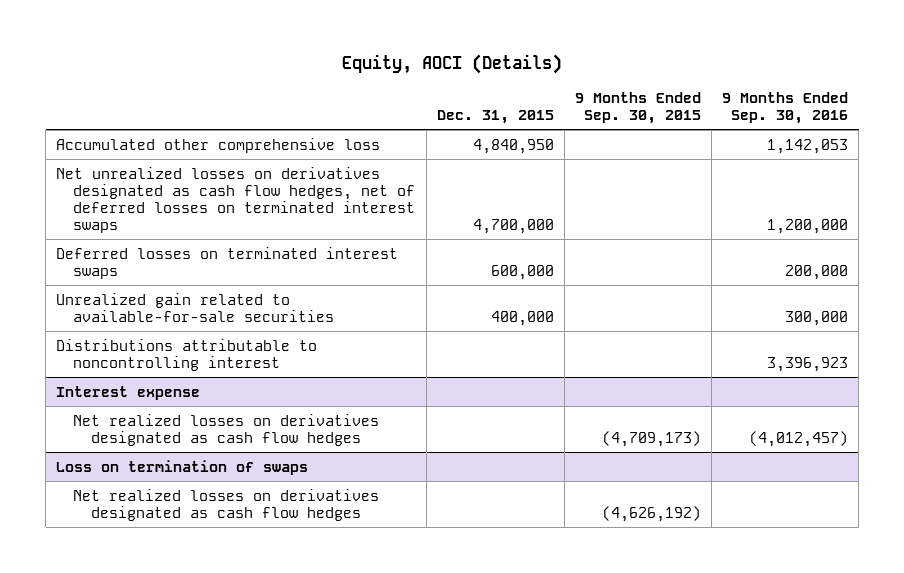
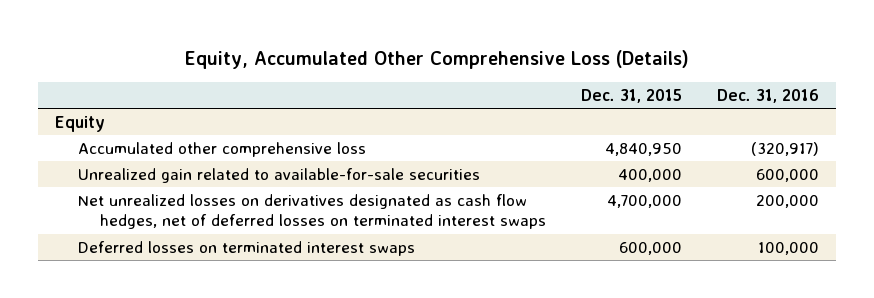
- Equity, AOCI (Details)
+ Equity, Accumulated Other Comprehensive Loss (Details)
- | Dec. 31, 2015 | 9 Months Ended Sep. 30, 2015 | 9 Months Ended Sep. 30, 2016
+ | Dec. 31, 2015 | Dec. 31, 2016
+ Equity
moved up: Unrealized gain related to available-for-sale securities | 400,000 | 600,000
- Distributions attributable to noncontrolling interest | | | 3,396,923
- Interest expense
- Net realized losses on derivatives designated as cash flow hedges | | (4,709,173) | (4,012,457)
- Loss on termination of swaps
- Net realized losses on derivatives designated as cash flow hedges | | (4,626,192) |

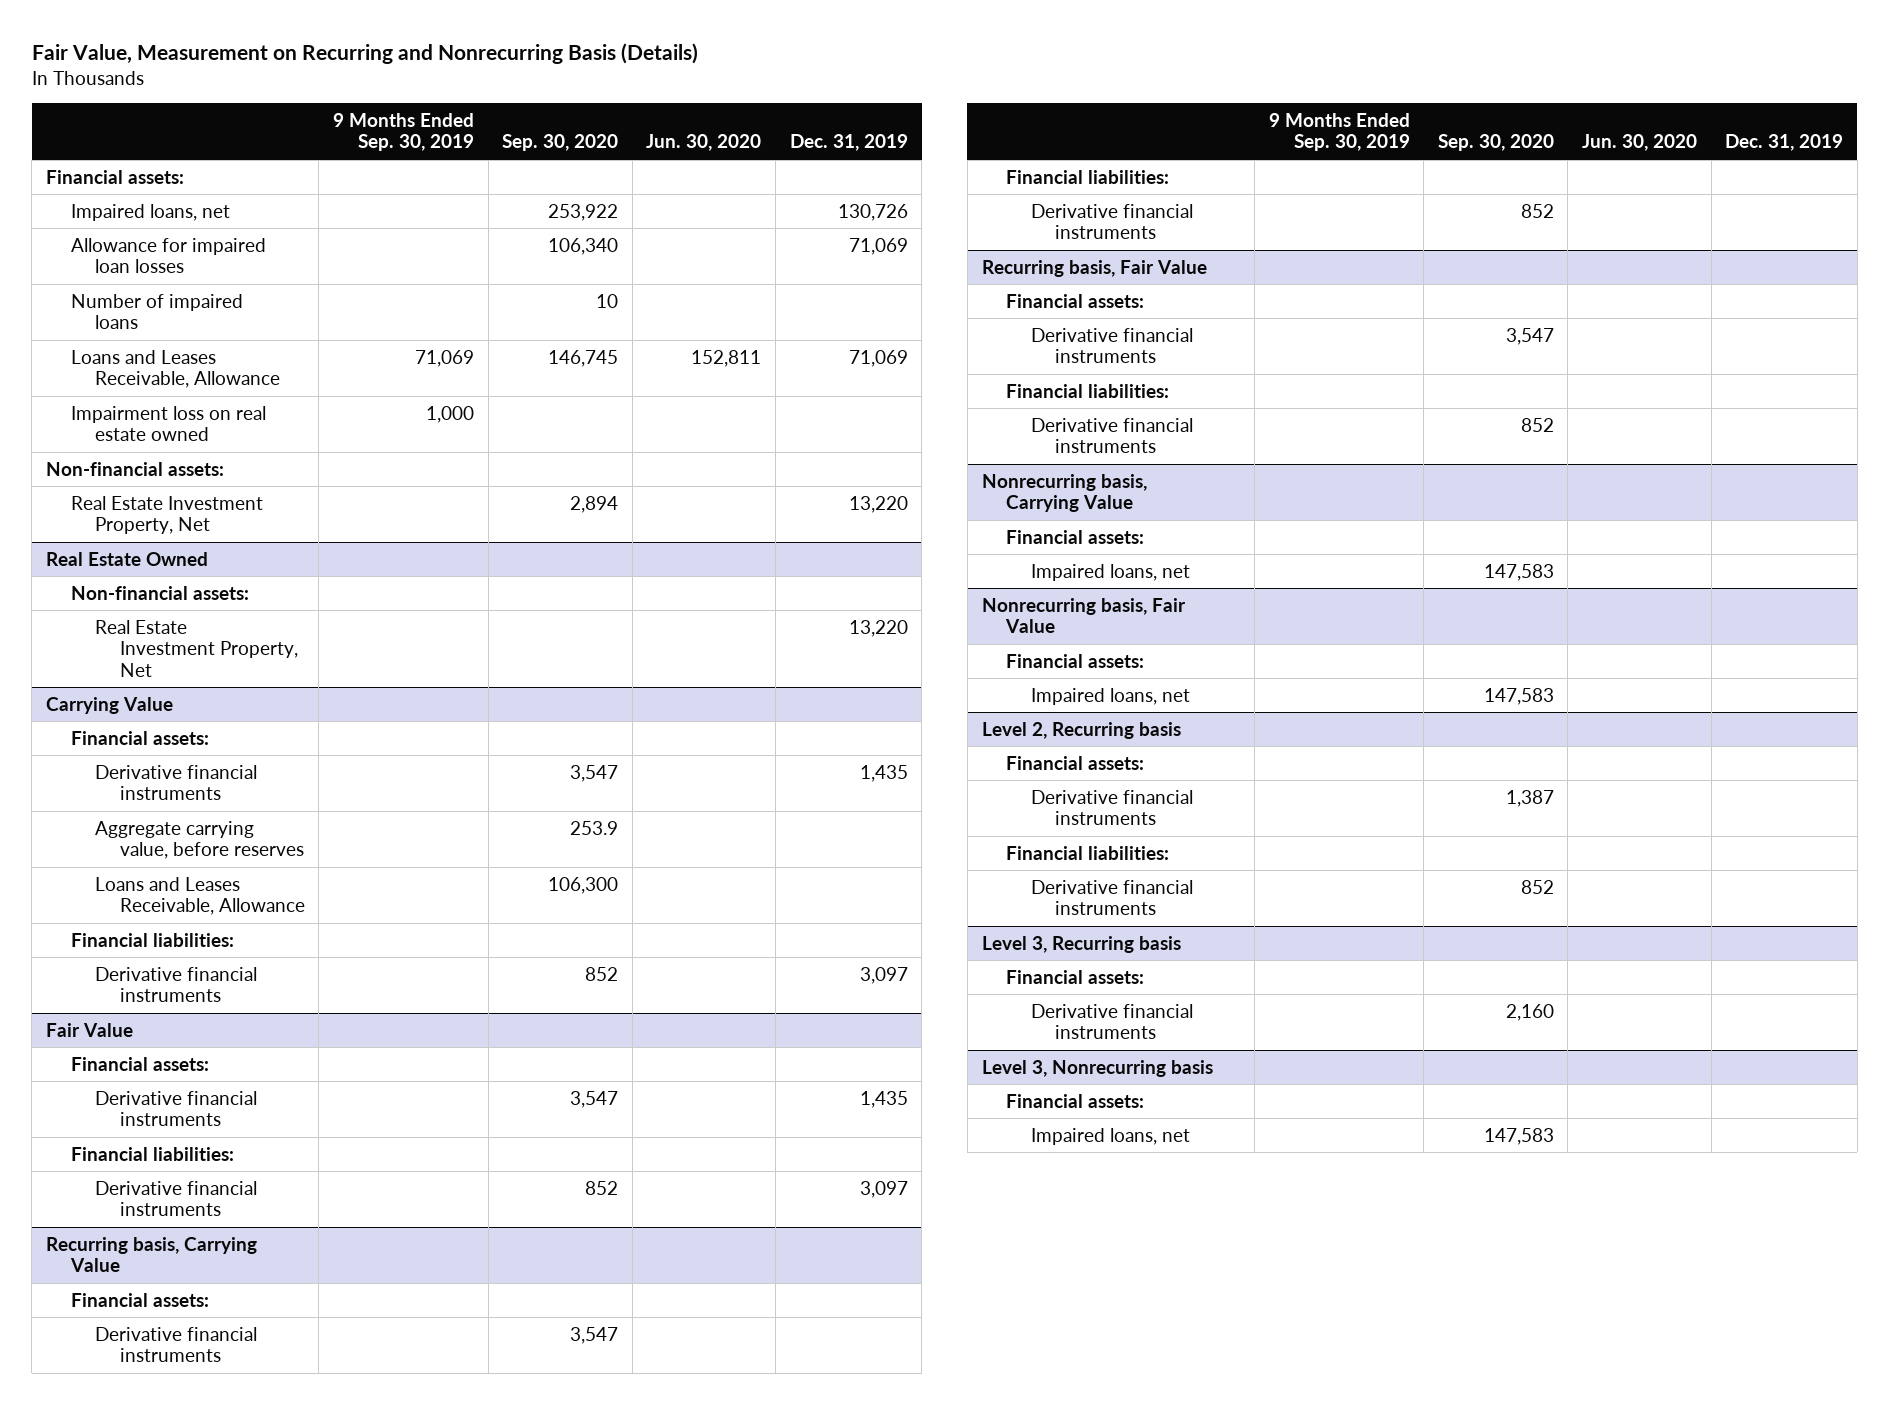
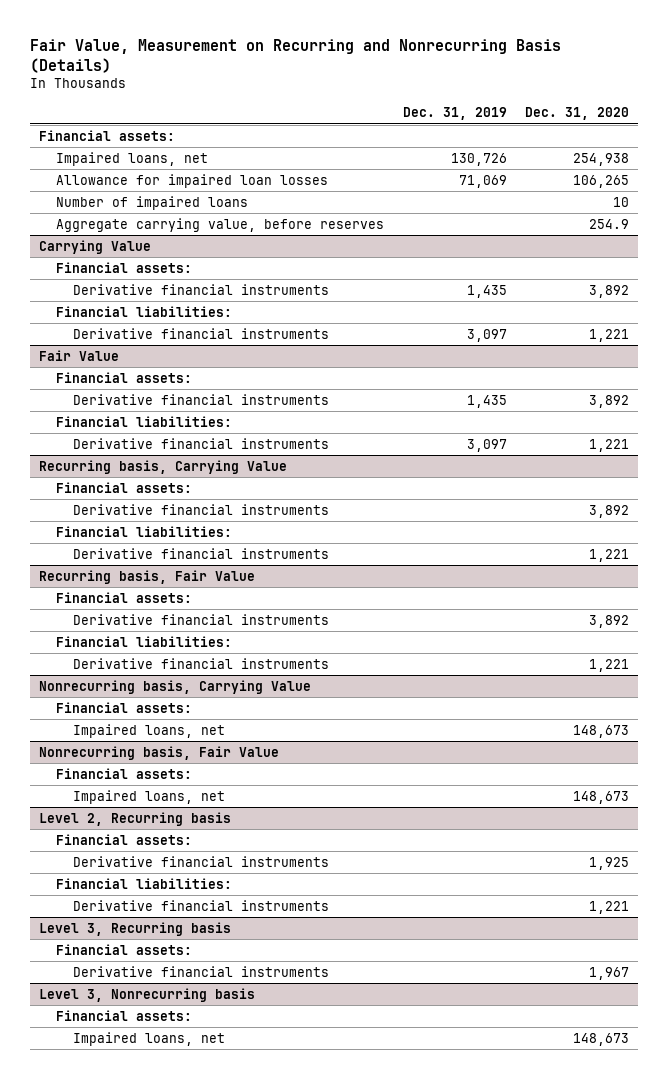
- | 9 Months Ended Sep. 30, 2019 | Sep. 30, 2020 | Jun. 30, 2020 | Dec. 31, 2019
+ | Dec. 31, 2019 | Dec. 31, 2020
- Loans and Leases Receivable, Allowance | 71,069 | 146,745 | 152,811 | 71,069
- Impairment loss on real estate owned | 1,000 | | |
- Non-financial assets:
- Real Estate Investment Property, Net | | 2,894 | | 13,220
- Real Estate Owned
- Non-financial assets:
- Real Estate Investment Property, Net | | | | 13,220
+ Aggregate carrying value, before reserves | | 254.9
@ Carrying Value
- Aggregate carrying value, before reserves | | 253.9 | |
- Loans and Leases Receivable, Allowance | | 106,300 | |

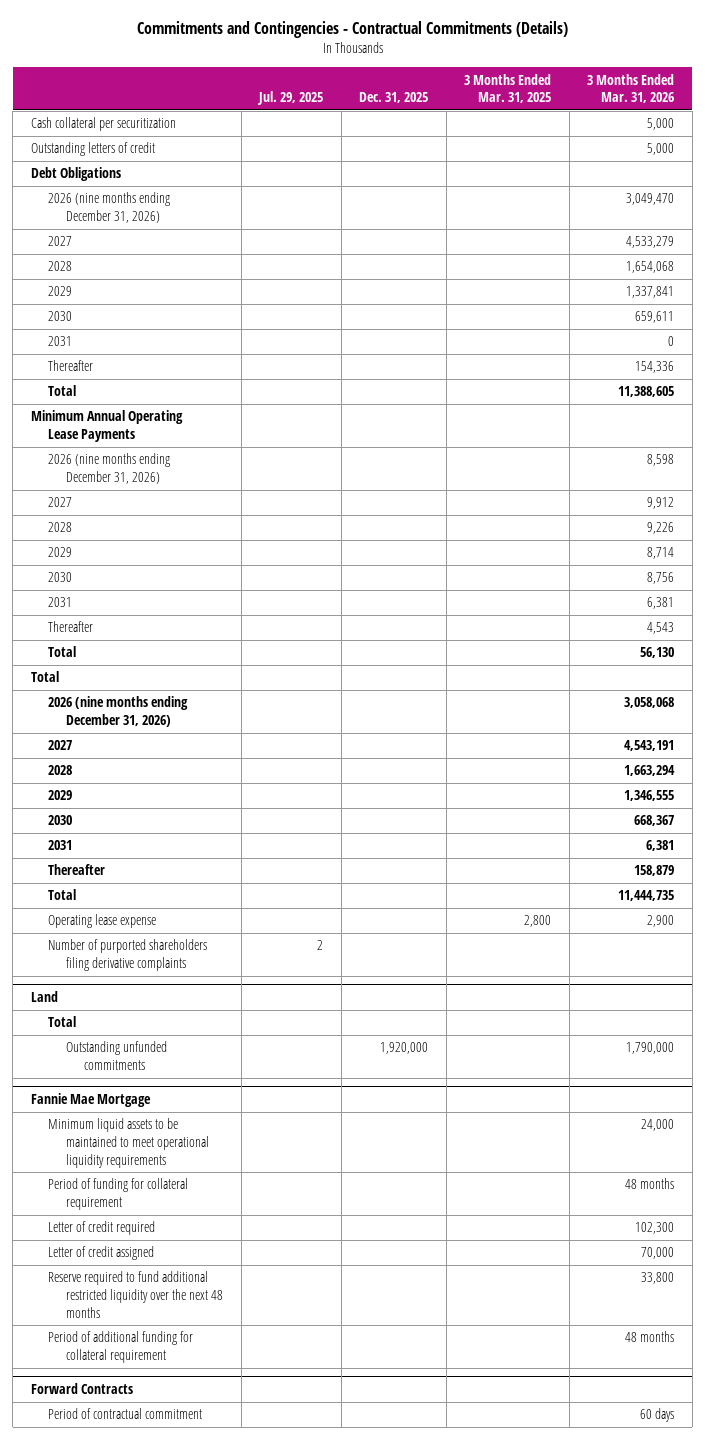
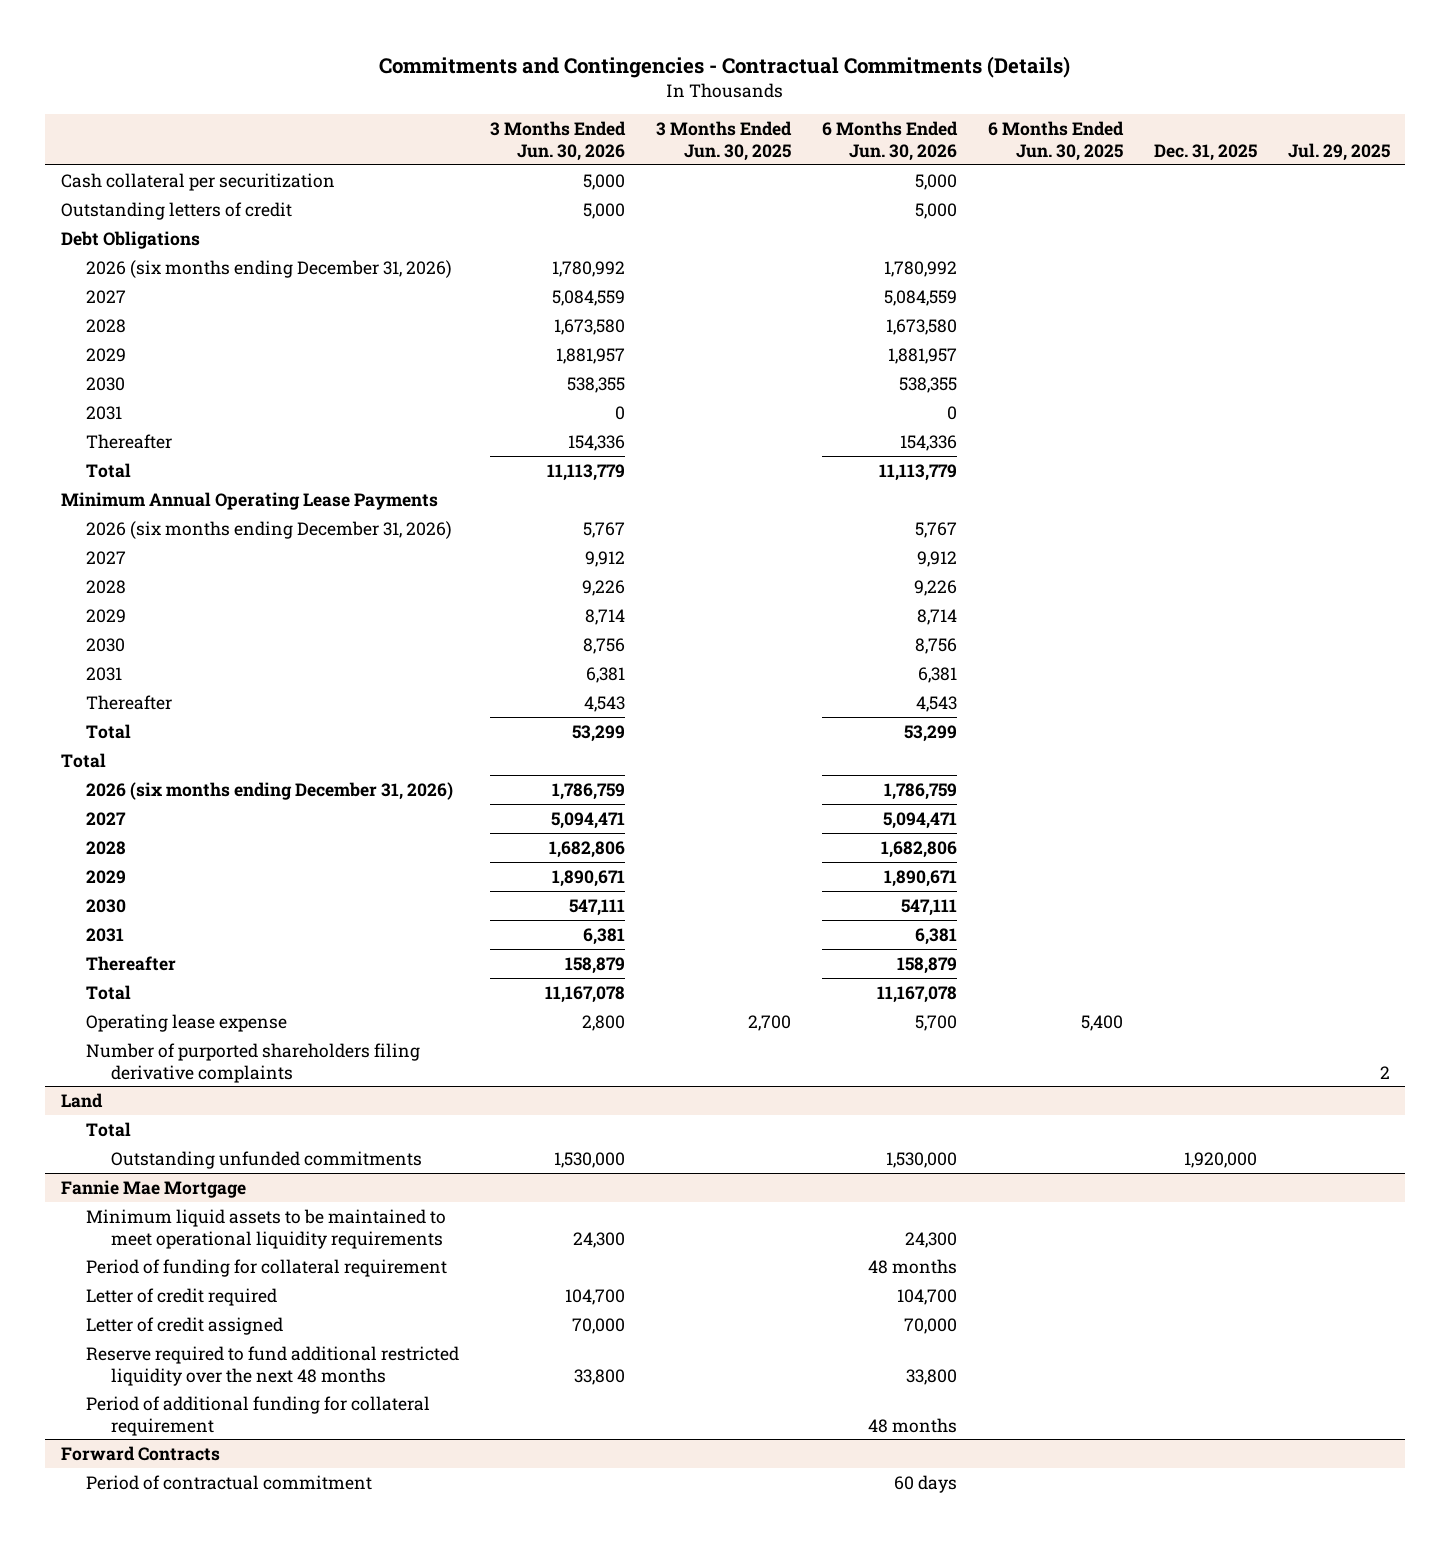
- | Jul. 29, 2025 | Dec. 31, 2025 | 3 Months Ended Mar. 31, 2025 | 3 Months Ended Mar. 31, 2026
+ | 3 Months Ended Jun. 30, 2026 | 3 Months Ended Jun. 30, 2025 | 6 Months Ended Jun. 30, 2026 | 6 Months Ended Jun. 30, 2025 | Dec. 31, 2025 | Jul. 29, 2025
- 2026 (nine months ending December 31, 2026) | | | | 3,049,470
+ 2026 (six months ending December 31, 2026) | 1,780,992 | | 1,780,992 | | |
- 2026 (nine months ending December 31, 2026) | | | | 8,598
+ 2026 (six months ending December 31, 2026) | 5,767 | | 5,767 | | |
- 2026 (nine months ending December 31, 2026) | | | | 3,058,068
+ 2026 (six months ending December 31, 2026) | 1,786,759 | | 1,786,759 | | |

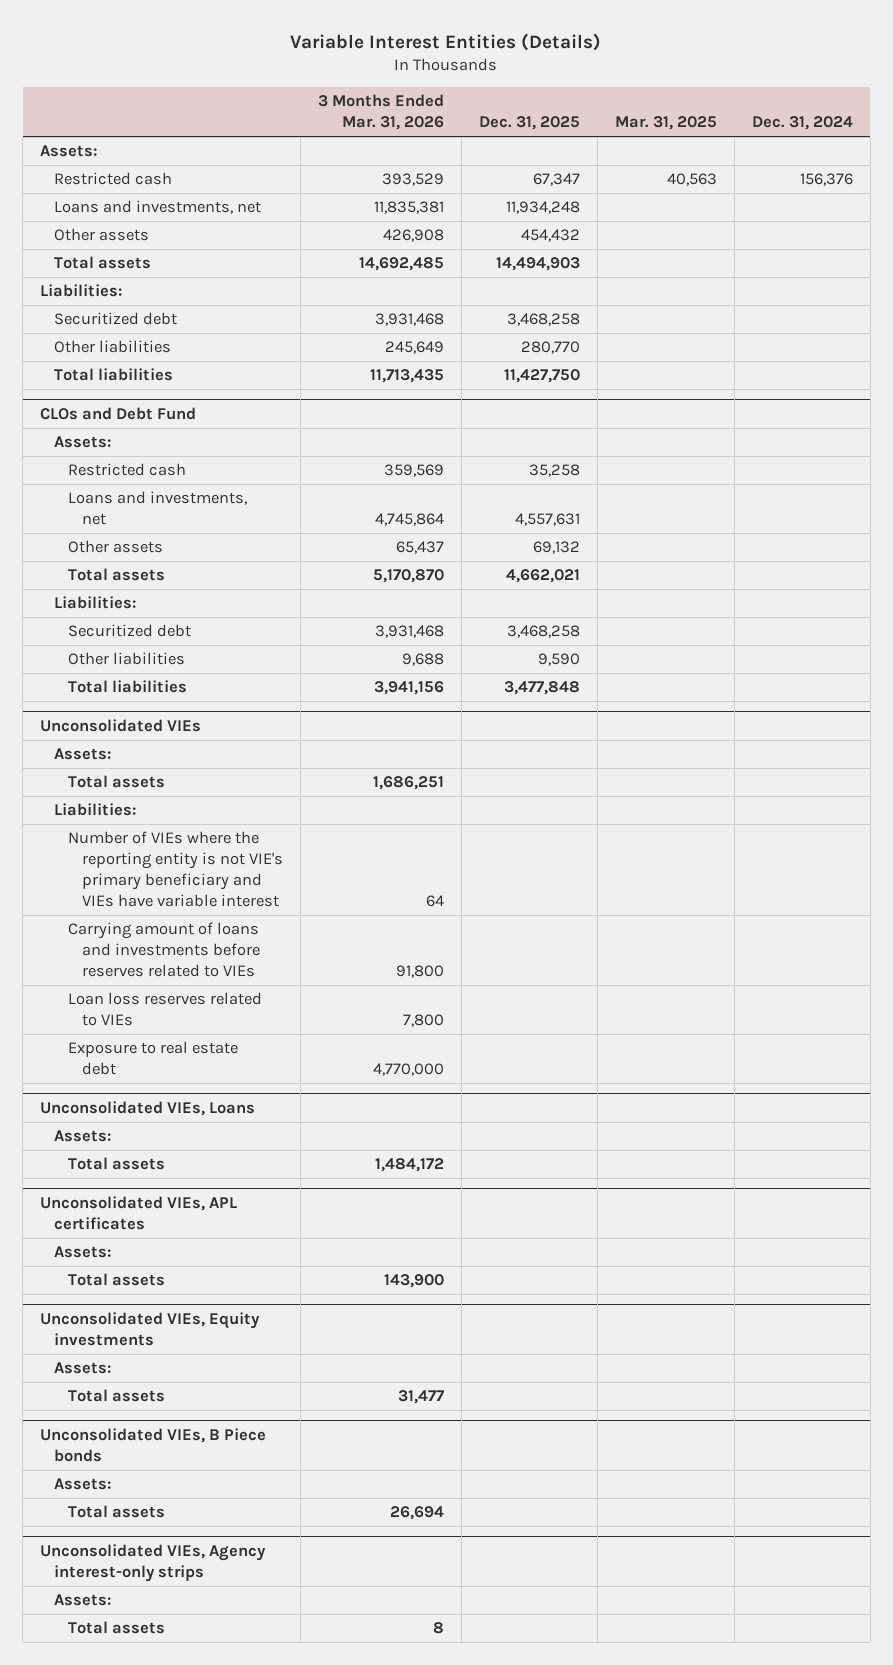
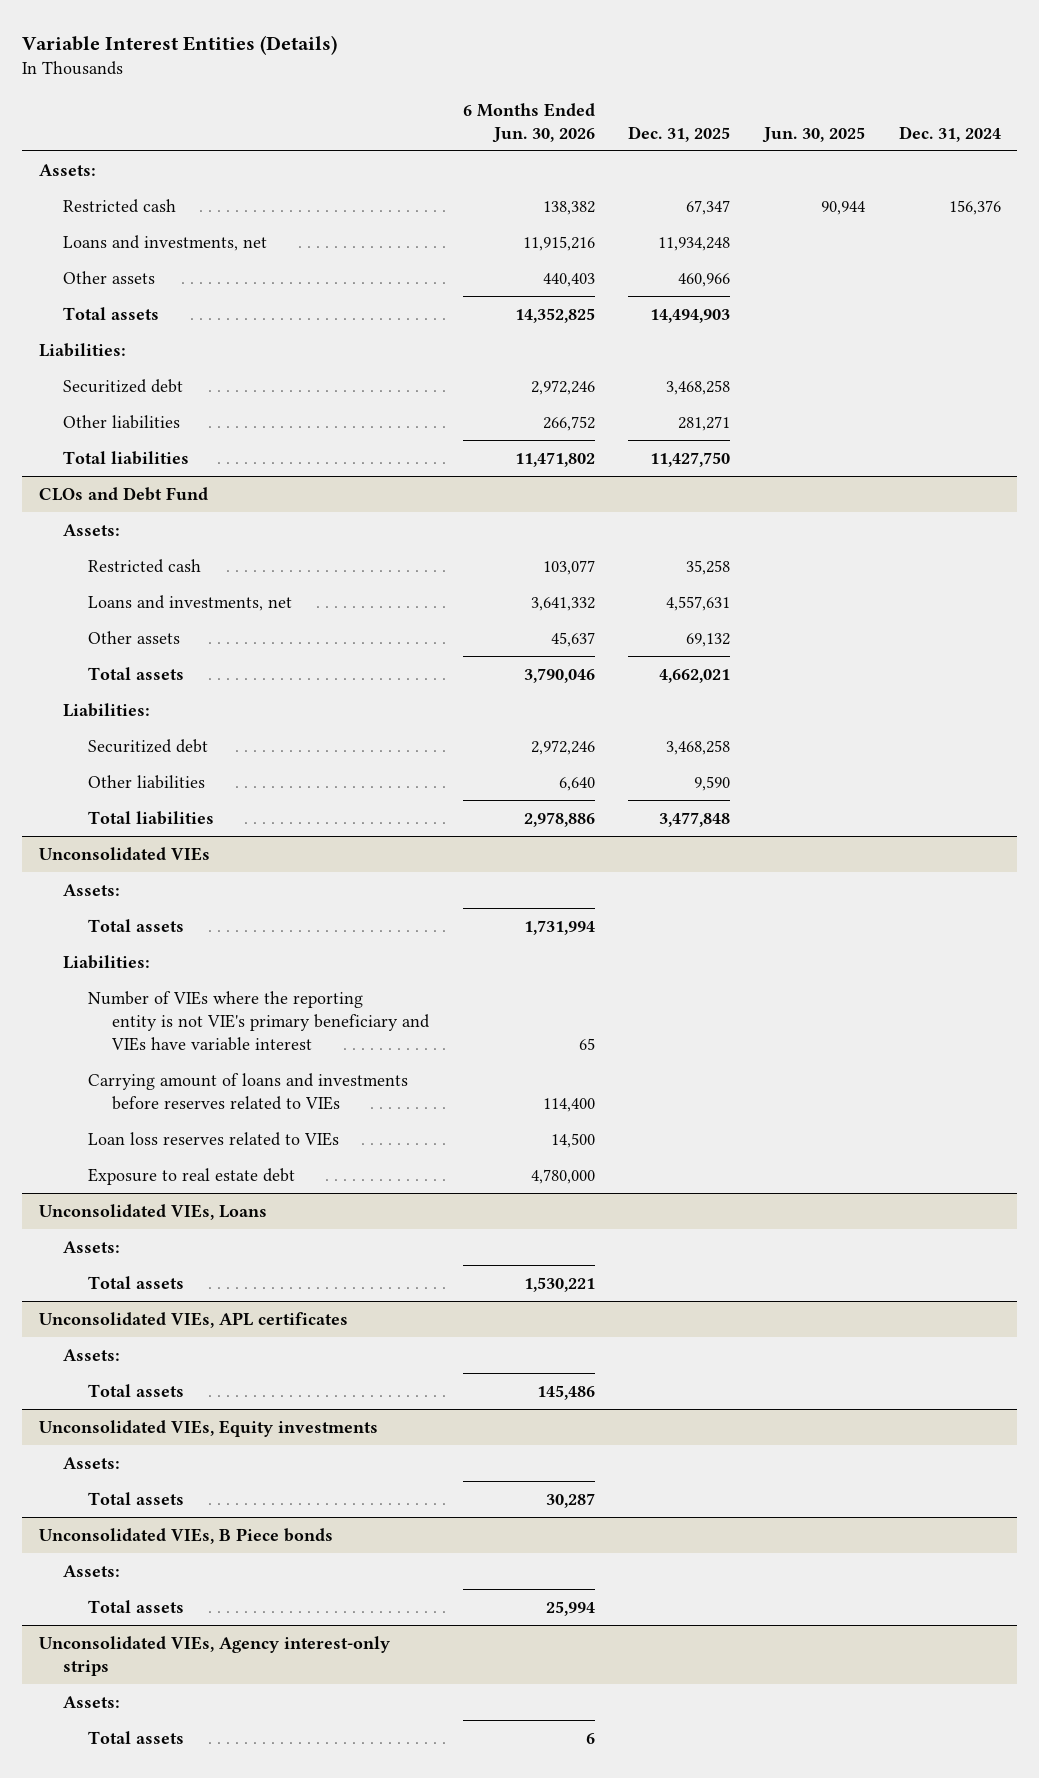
- | 3 Months Ended Mar. 31, 2026 | Dec. 31, 2025 | Mar. 31, 2025 | Dec. 31, 2024
+ | 6 Months Ended Jun. 30, 2026 | Dec. 31, 2025 | Jun. 30, 2025 | Dec. 31, 2024
- Other assets | 426,908 | 454,432 | |
+ Other assets | 440,403 | 460,966 | |
- Other liabilities | 245,649 | 280,770 | |
+ Other liabilities | 266,752 | 281,271 | |

